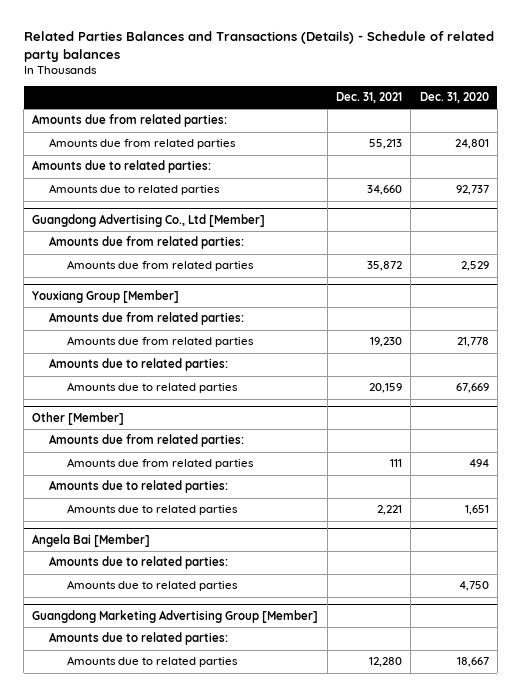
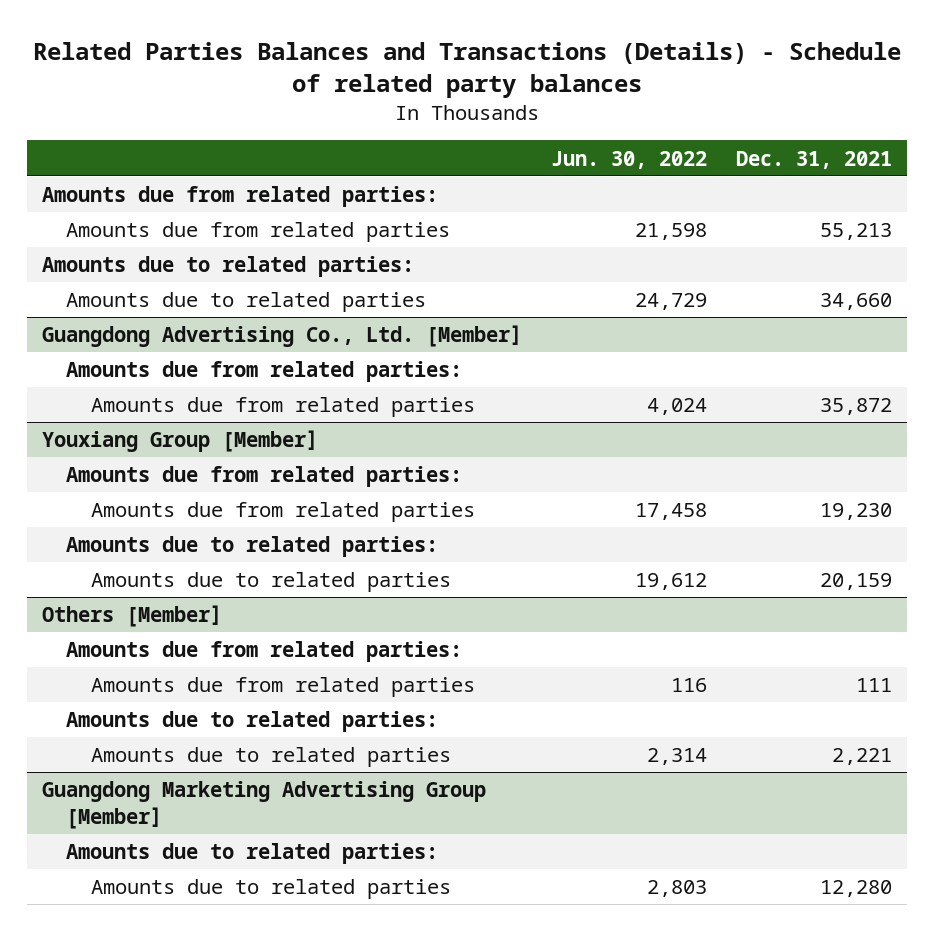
- | Dec. 31, 2021 | Dec. 31, 2020
+ | Jun. 30, 2022 | Dec. 31, 2021
- Guangdong Advertising Co., Ltd [Member]
+ Guangdong Advertising Co., Ltd. [Member]
- Other [Member]
+ Others [Member]
- Angela Bai [Member]
- Amounts due to related parties:
- Amounts due to related parties | | 4,750

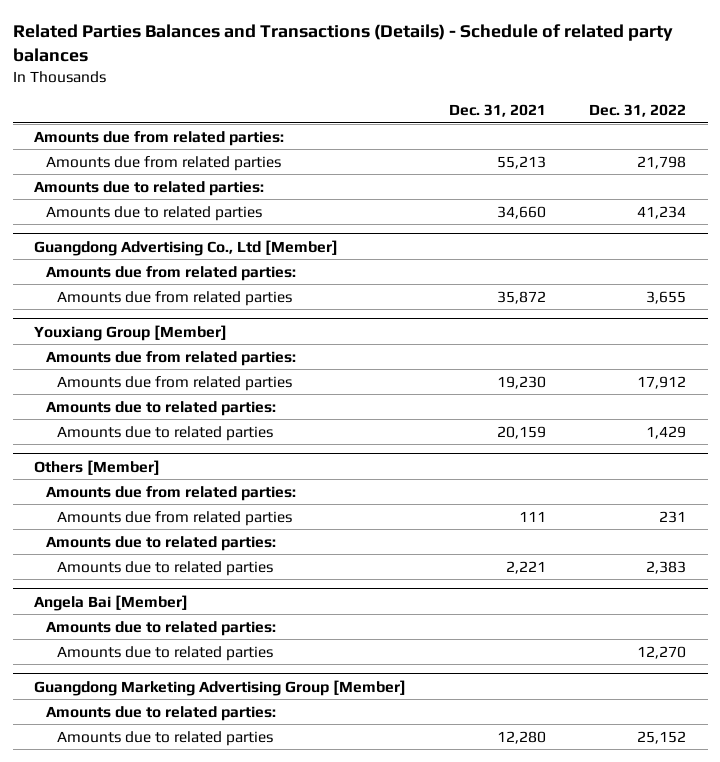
- | Jun. 30, 2022 | Dec. 31, 2021
+ | Dec. 31, 2021 | Dec. 31, 2022
- Guangdong Advertising Co., Ltd. [Member]
+ Guangdong Advertising Co., Ltd [Member]
+ Angela Bai [Member]
+ Amounts due to related parties:
+ Amounts due to related parties | | 12,270

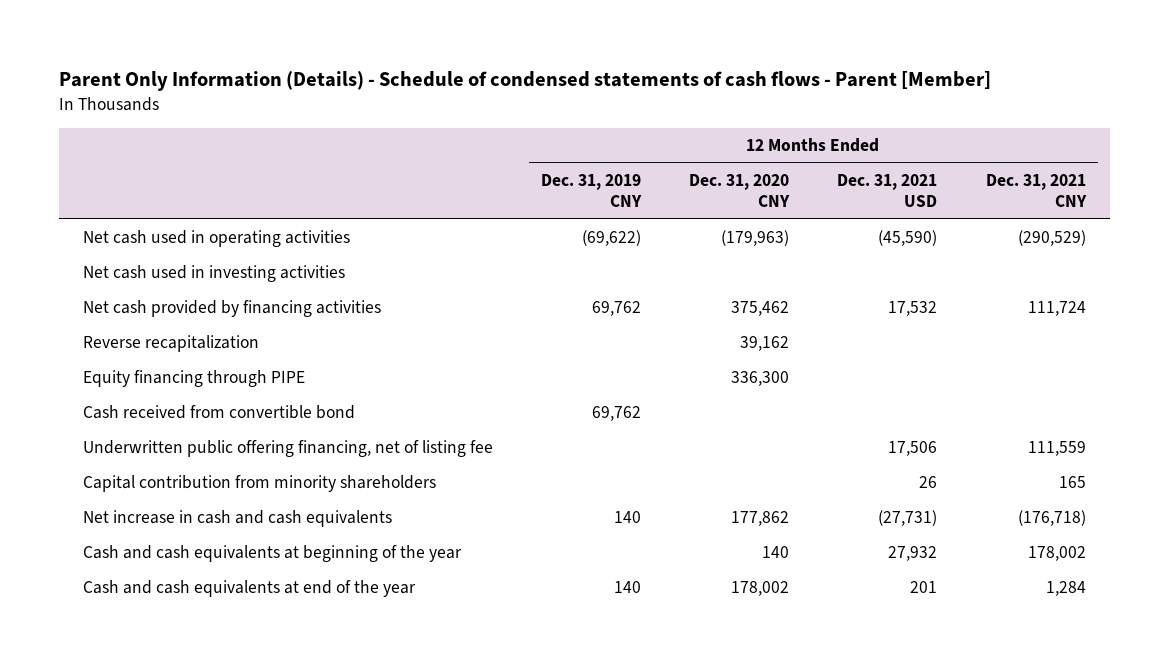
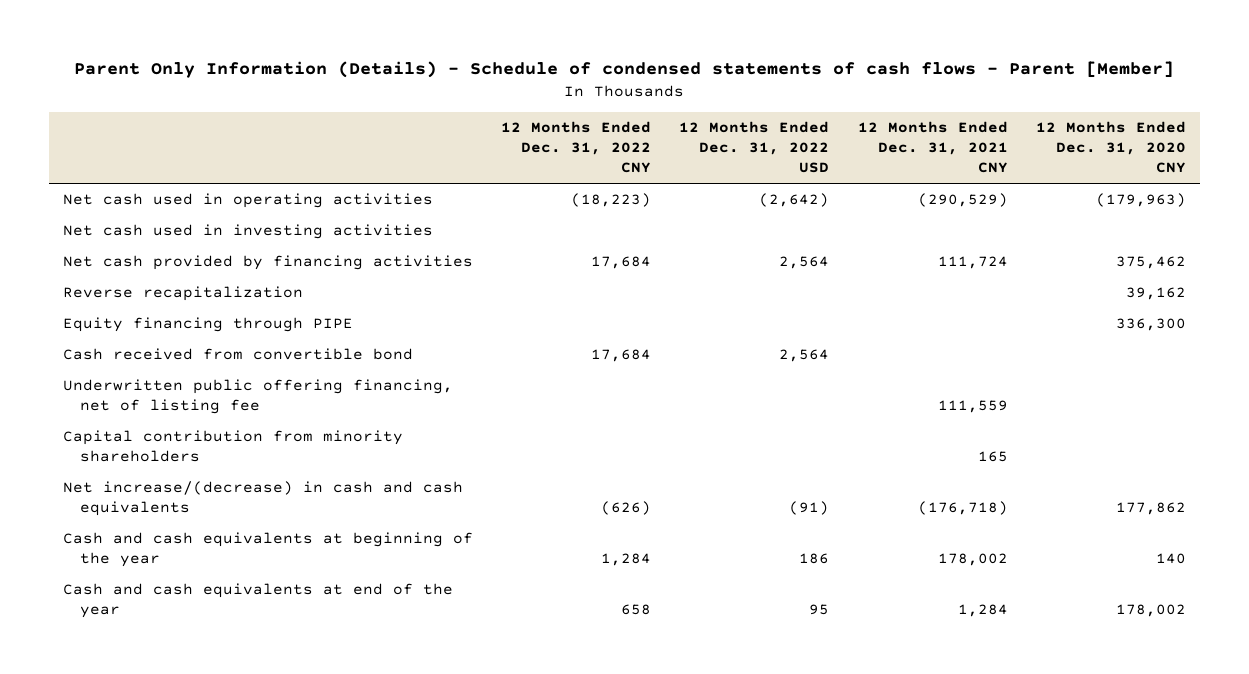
- | 12 Months Ended Dec. 31, 2019 CNY | 12 Months Ended Dec. 31, 2020 CNY | 12 Months Ended Dec. 31, 2021 USD | 12 Months Ended Dec. 31, 2021 CNY
+ | 12 Months Ended Dec. 31, 2022 CNY | 12 Months Ended Dec. 31, 2022 USD | 12 Months Ended Dec. 31, 2021 CNY | 12 Months Ended Dec. 31, 2020 CNY
- Net increase in cash and cash equivalents | 140 | 177,862 | (27,731) | (176,718)
+ Net increase/(decrease) in cash and cash equivalents | (626) | (91) | (176,718) | 177,862

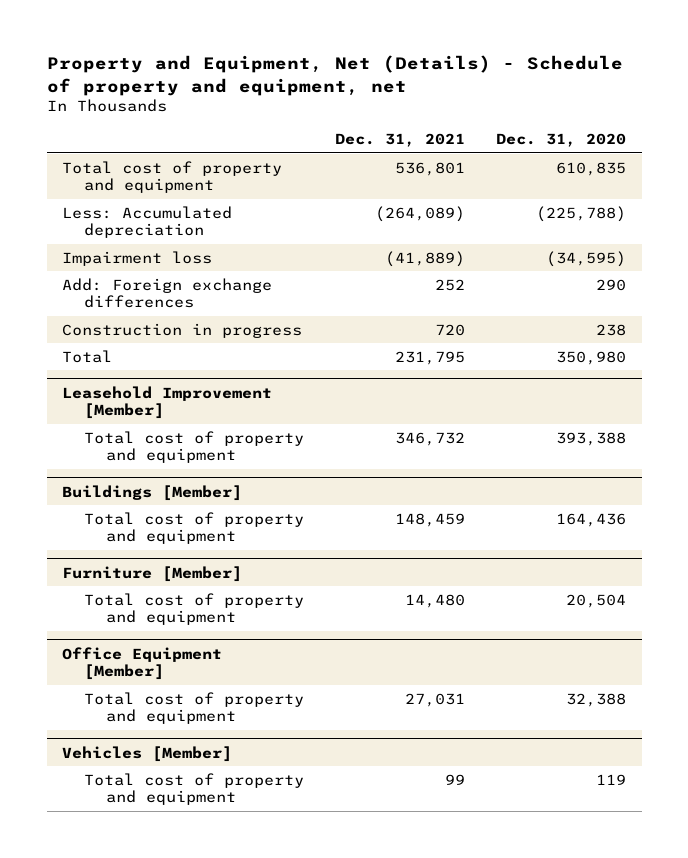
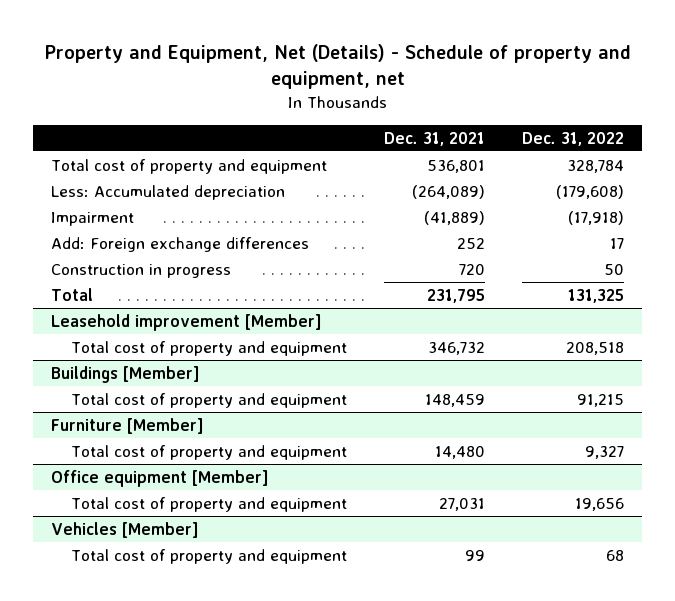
- | Dec. 31, 2021 | Dec. 31, 2020
+ | Dec. 31, 2021 | Dec. 31, 2022
- Impairment loss | (41,889) | (34,595)
+ Impairment | (41,889) | (17,918)
- Leasehold Improvement [Member]
+ Leasehold improvement [Member]
- Office Equipment [Member]
+ Office equipment [Member]

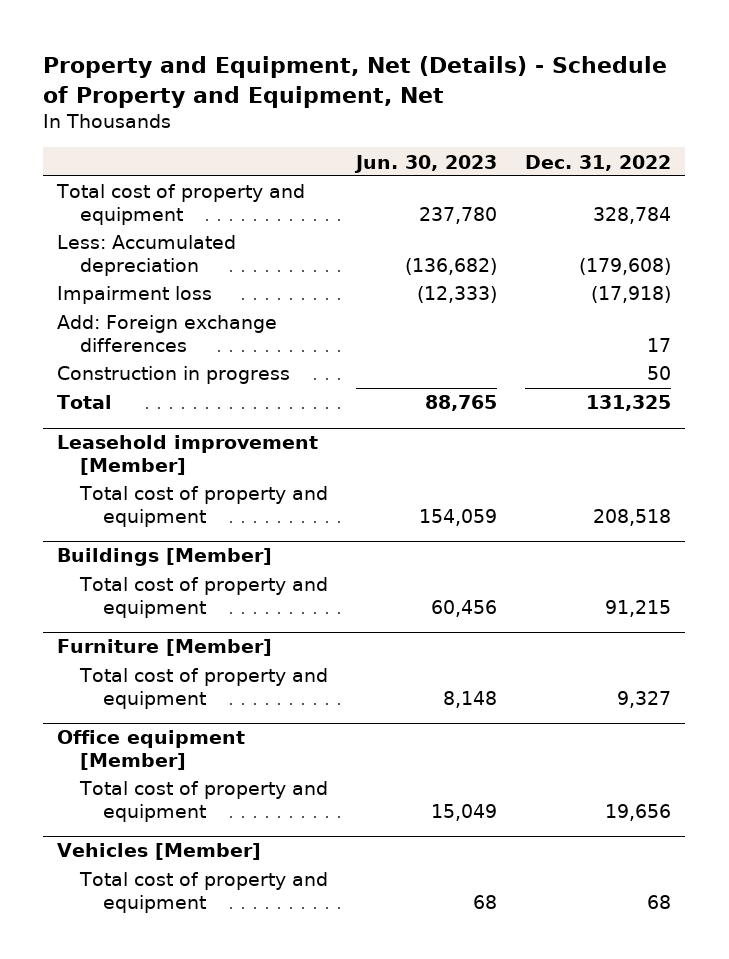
- Property and Equipment, Net (Details) - Schedule of property and equipment, net
+ Property and Equipment, Net (Details) - Schedule of Property and Equipment, Net
- | Dec. 31, 2021 | Dec. 31, 2022
+ | Jun. 30, 2023 | Dec. 31, 2022
- Impairment | (41,889) | (17,918)
+ Impairment loss | (12,333) | (17,918)

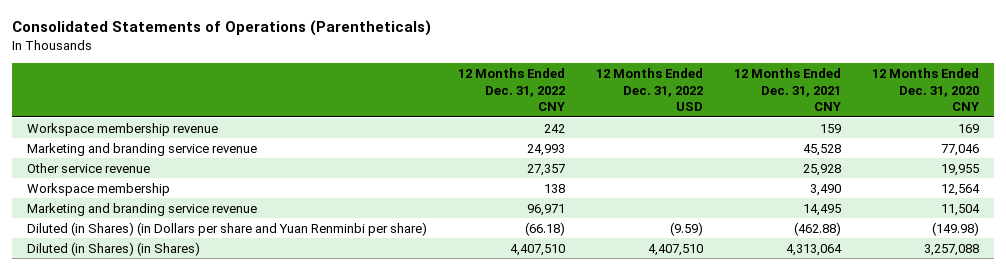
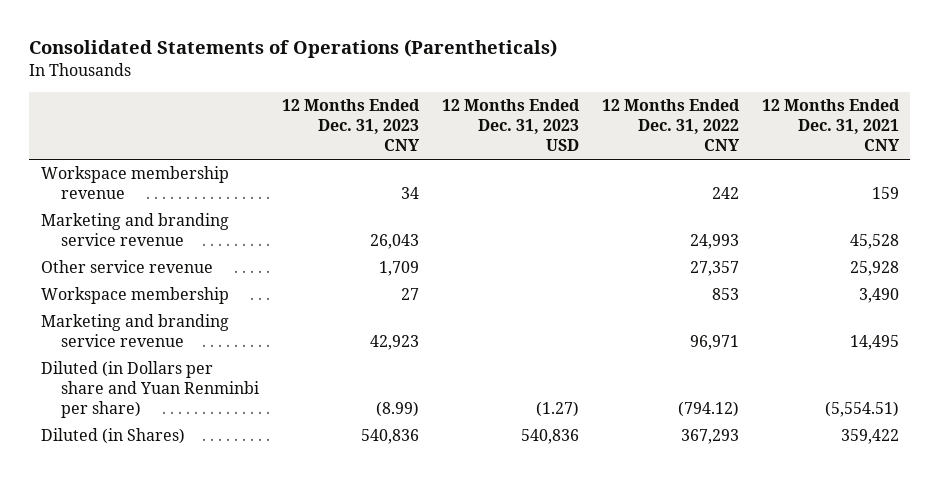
- | 12 Months Ended Dec. 31, 2022 CNY | 12 Months Ended Dec. 31, 2022 USD | 12 Months Ended Dec. 31, 2021 CNY | 12 Months Ended Dec. 31, 2020 CNY
+ | 12 Months Ended Dec. 31, 2023 CNY | 12 Months Ended Dec. 31, 2023 USD | 12 Months Ended Dec. 31, 2022 CNY | 12 Months Ended Dec. 31, 2021 CNY
- Workspace membership | 138 | | 3,490 | 12,564
+ Workspace membership | 27 | | 853 | 3,490
- Diluted (in Shares) (in Dollars per share and Yuan Renminbi per share) | (66.18) | (9.59) | (462.88) | (149.98)
- Diluted (in Shares) (in Shares) | 4,407,510 | 4,407,510 | 4,313,064 | 3,257,088
+ Diluted (in Dollars per share and Yuan Renminbi per share) | (8.99) | (1.27) | (794.12) | (5,554.51)
+ Diluted (in Shares) | 540,836 | 540,836 | 367,293 | 359,422

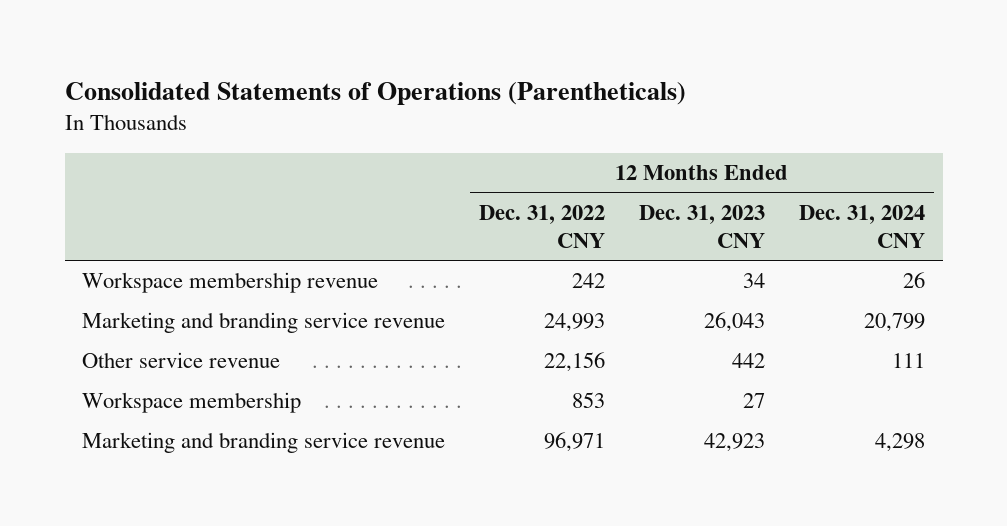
- | 12 Months Ended Dec. 31, 2023 CNY | 12 Months Ended Dec. 31, 2023 USD | 12 Months Ended Dec. 31, 2022 CNY | 12 Months Ended Dec. 31, 2021 CNY
+ | 12 Months Ended Dec. 31, 2022 CNY | 12 Months Ended Dec. 31, 2023 CNY | 12 Months Ended Dec. 31, 2024 CNY
- Other service revenue | 1,709 | | 27,357 | 25,928
+ Other service revenue | 22,156 | 442 | 111
- Diluted (in Dollars per share and Yuan Renminbi per share) | (8.99) | (1.27) | (794.12) | (5,554.51)
- Diluted (in Shares) | 540,836 | 540,836 | 367,293 | 359,422

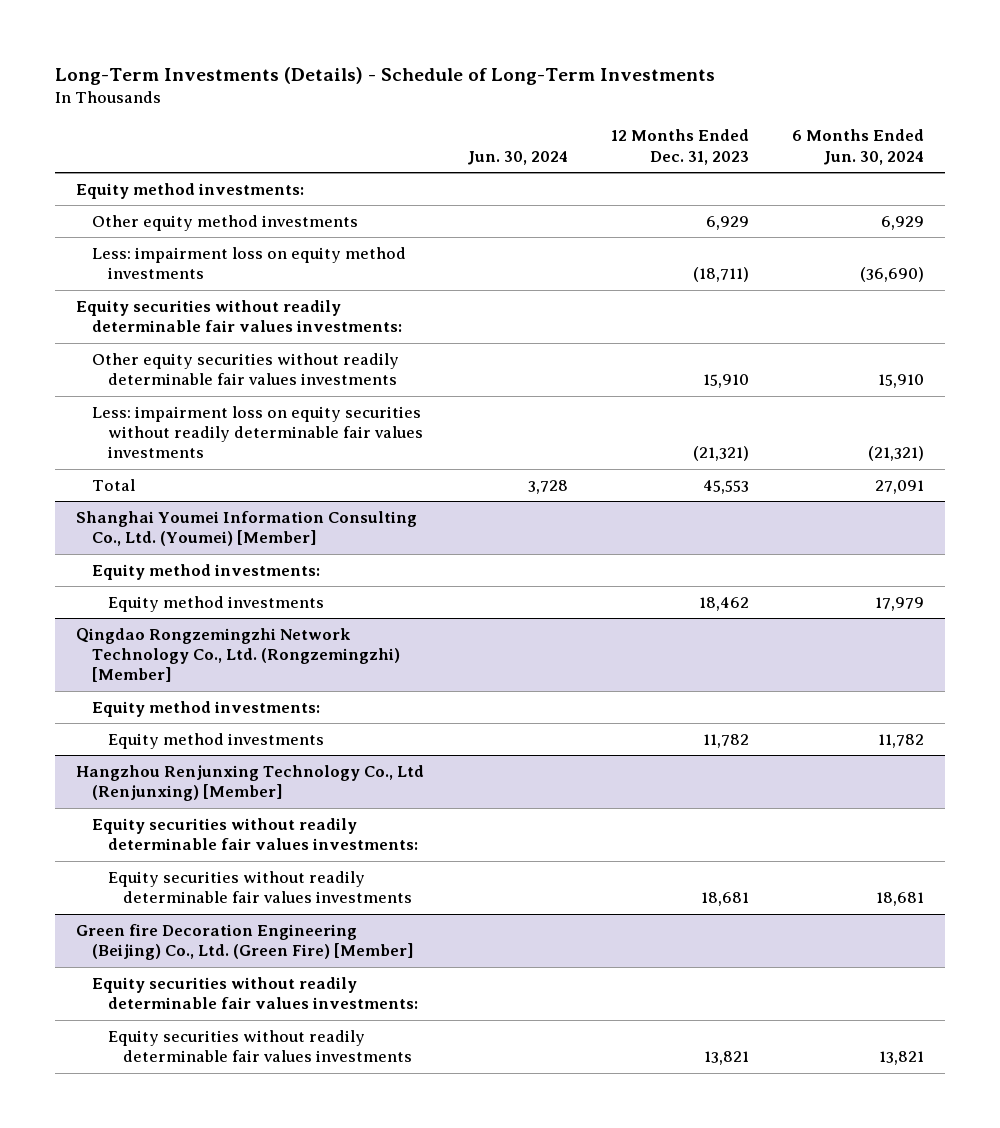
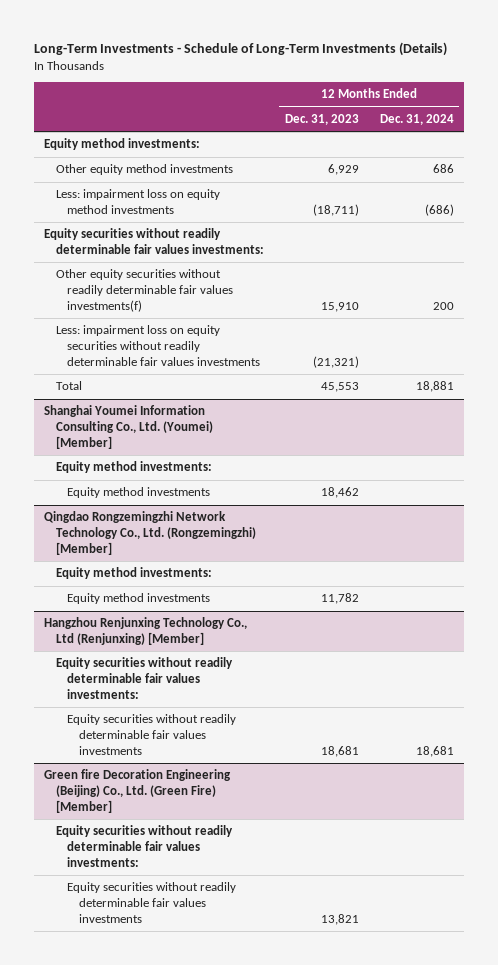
- Long-Term Investments (Details) - Schedule of Long-Term Investments
+ Long-Term Investments - Schedule of Long-Term Investments (Details)
- | Jun. 30, 2024 | 12 Months Ended Dec. 31, 2023 | 6 Months Ended Jun. 30, 2024
+ | 12 Months Ended Dec. 31, 2023 | 12 Months Ended Dec. 31, 2024
- Other equity securities without readily determinable fair values investments | | 15,910 | 15,910
+ Other equity securities without readily determinable fair values investments(f) | 15,910 | 200

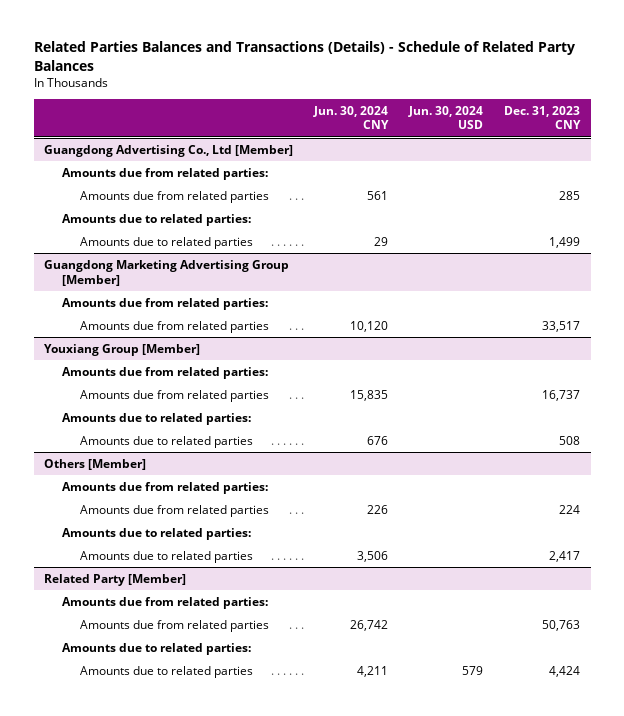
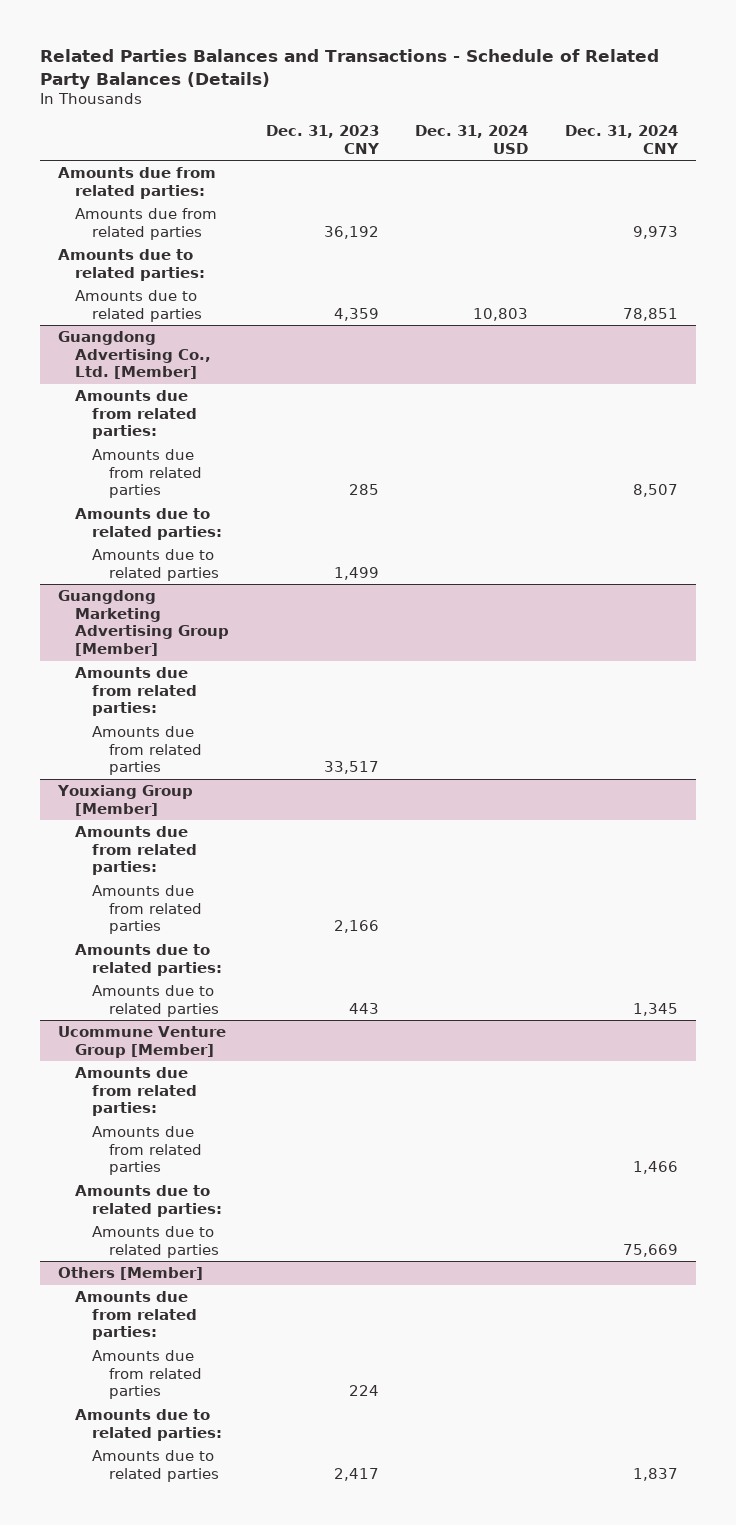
- Related Parties Balances and Transactions (Details) - Schedule of Related Party Balances
+ Related Parties Balances and Transactions - Schedule of Related Party Balances (Details)
- | Jun. 30, 2024 CNY | Jun. 30, 2024 USD | Dec. 31, 2023 CNY
+ | Dec. 31, 2023 CNY | Dec. 31, 2024 USD | Dec. 31, 2024 CNY
- Guangdong Advertising Co., Ltd [Member]
+ Amounts due from related parties | 36,192 | | 9,973
+ Amounts due to related parties:
+ Amounts due to related parties | 4,359 | 10,803 | 78,851
+ Guangdong Advertising Co., Ltd. [Member]
+ Amounts due from related parties:
@ Youxiang Group [Member]
- Amounts due from related parties | 15,835 | | 16,737
+ Amounts due from related parties | 2,166 | |
- Amounts due to related parties | 676 | | 508
+ Amounts due to related parties | 443 | | 1,345
+ Ucommune Venture Group [Member]
+ Amounts due from related parties:
+ Amounts due from related parties | | | 1,466
+ Amounts due to related parties:
+ Amounts due to related parties | | | 75,669
- Related Party [Member]
- Amounts due from related parties:
- Amounts due from related parties | 26,742 | | 50,763
- Amounts due to related parties:
- Amounts due to related parties | 4,211 | 579 | 4,424

